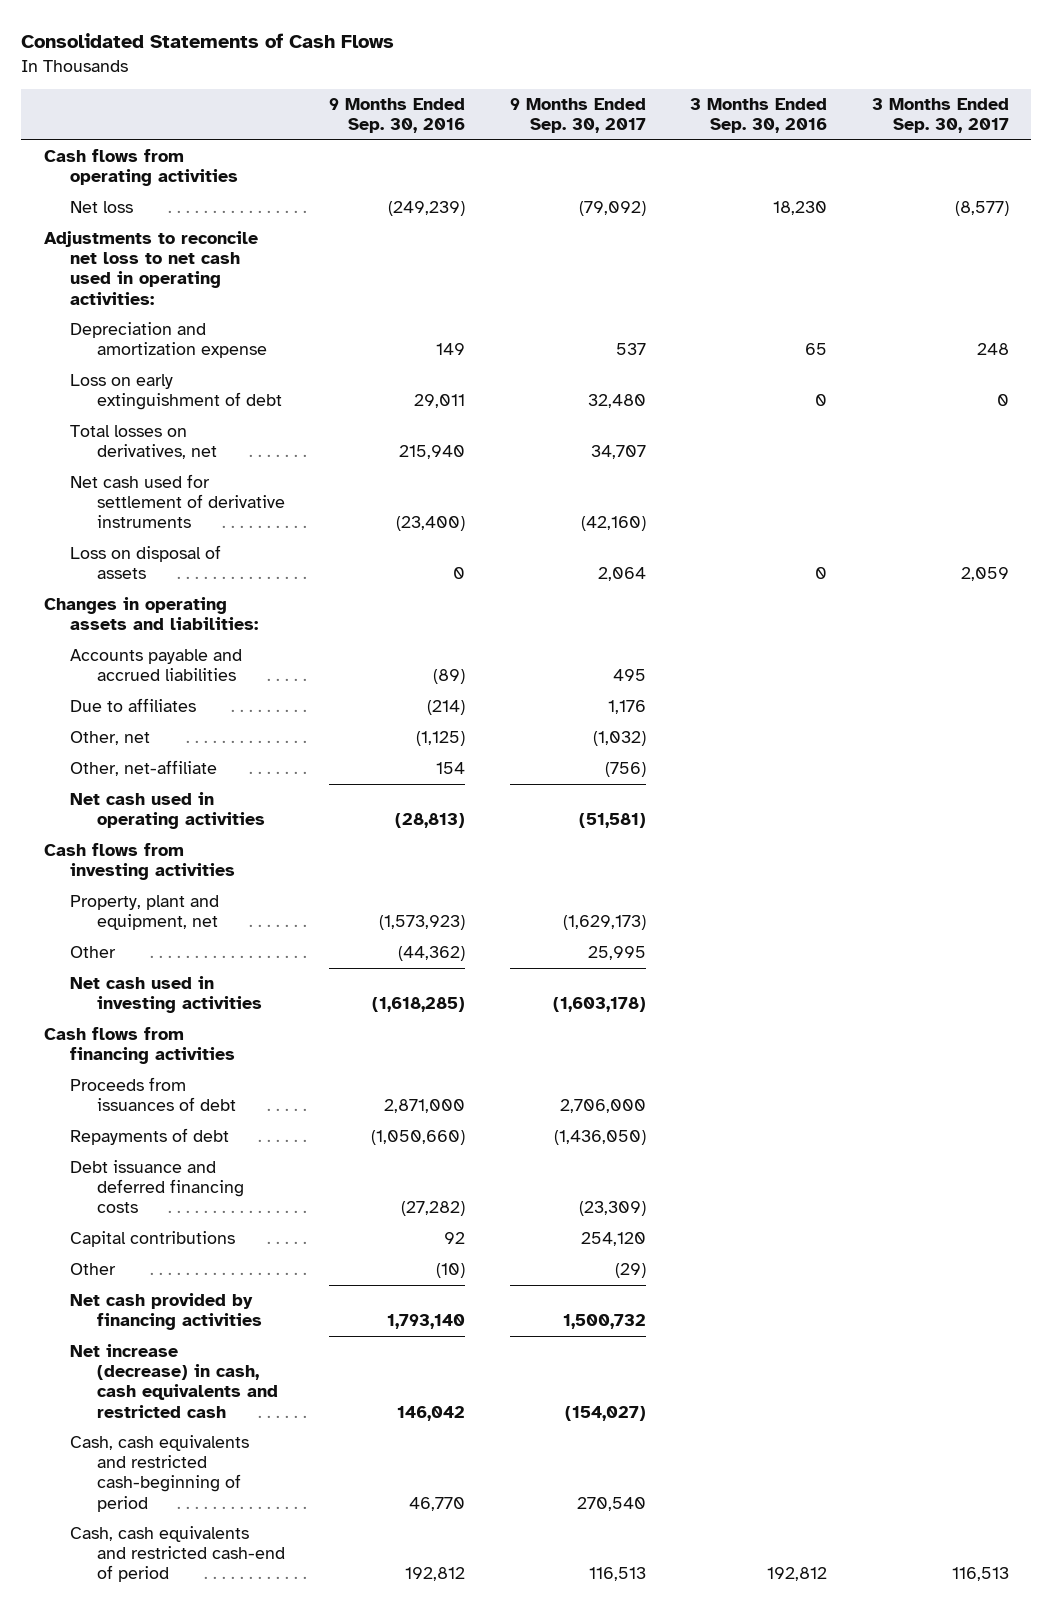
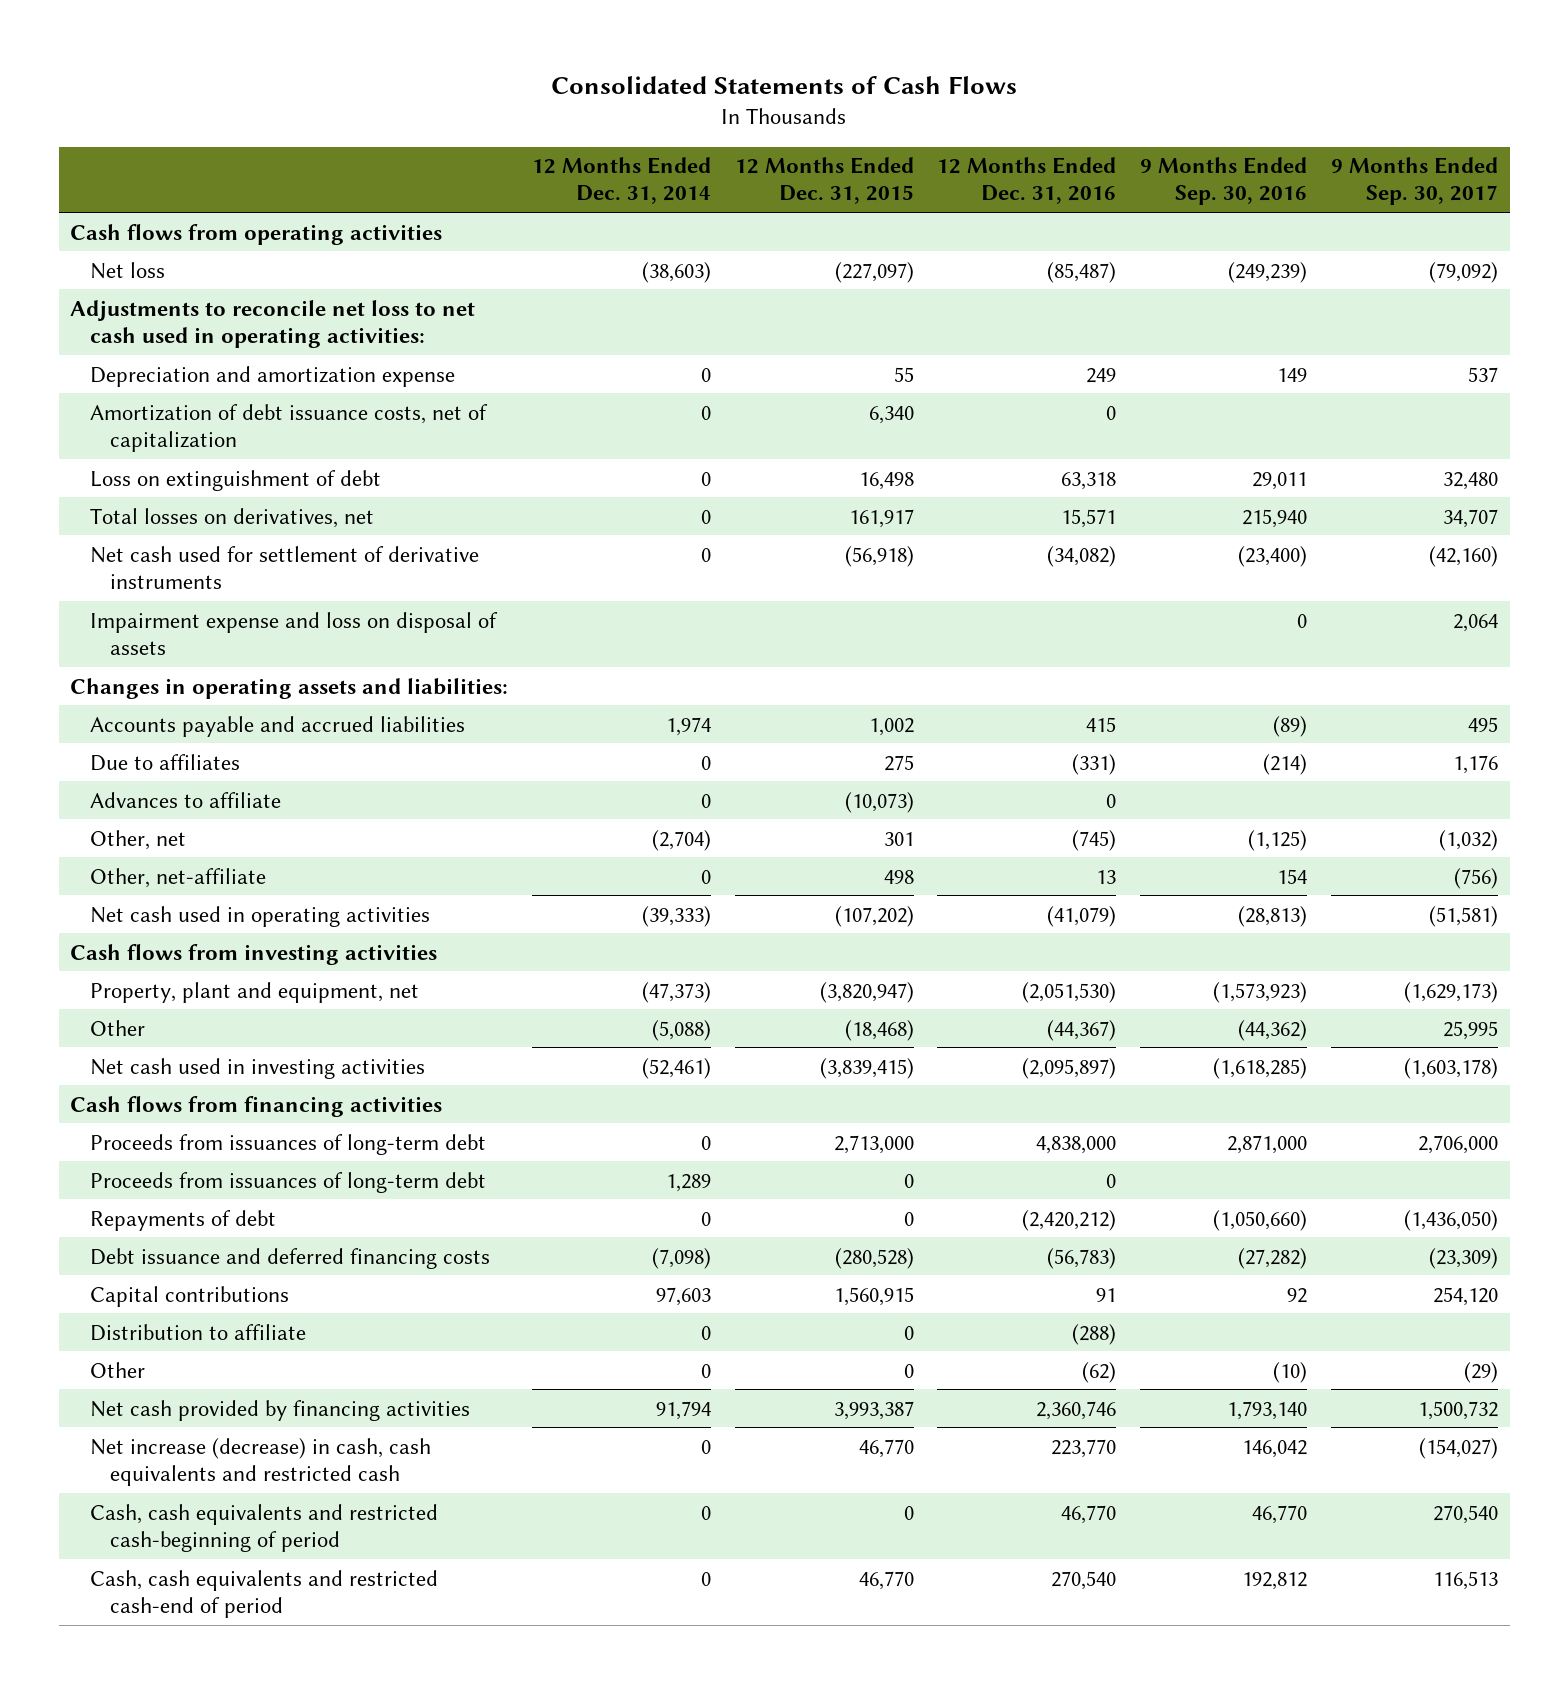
- | 9 Months Ended Sep. 30, 2016 | 9 Months Ended Sep. 30, 2017 | 3 Months Ended Sep. 30, 2016 | 3 Months Ended Sep. 30, 2017
+ | 12 Months Ended Dec. 31, 2014 | 12 Months Ended Dec. 31, 2015 | 12 Months Ended Dec. 31, 2016 | 9 Months Ended Sep. 30, 2016 | 9 Months Ended Sep. 30, 2017
- Loss on early extinguishment of debt | 29,011 | 32,480 | 0 | 0
+ Amortization of debt issuance costs, net of capitalization | 0 | 6,340 | 0 | |
+ Loss on extinguishment of debt | 0 | 16,498 | 63,318 | 29,011 | 32,480
- Loss on disposal of assets | 0 | 2,064 | 0 | 2,059
+ Impairment expense and loss on disposal of assets | | | | 0 | 2,064
+ Advances to affiliate | 0 | (10,073) | 0 | |
- Proceeds from issuances of debt | 2,871,000 | 2,706,000 | |
+ Proceeds from issuances of long-term debt | 0 | 2,713,000 | 4,838,000 | 2,871,000 | 2,706,000
+ Proceeds from issuances of long-term debt | 1,289 | 0 | 0 | |
+ Distribution to affiliate | 0 | 0 | (288) | |

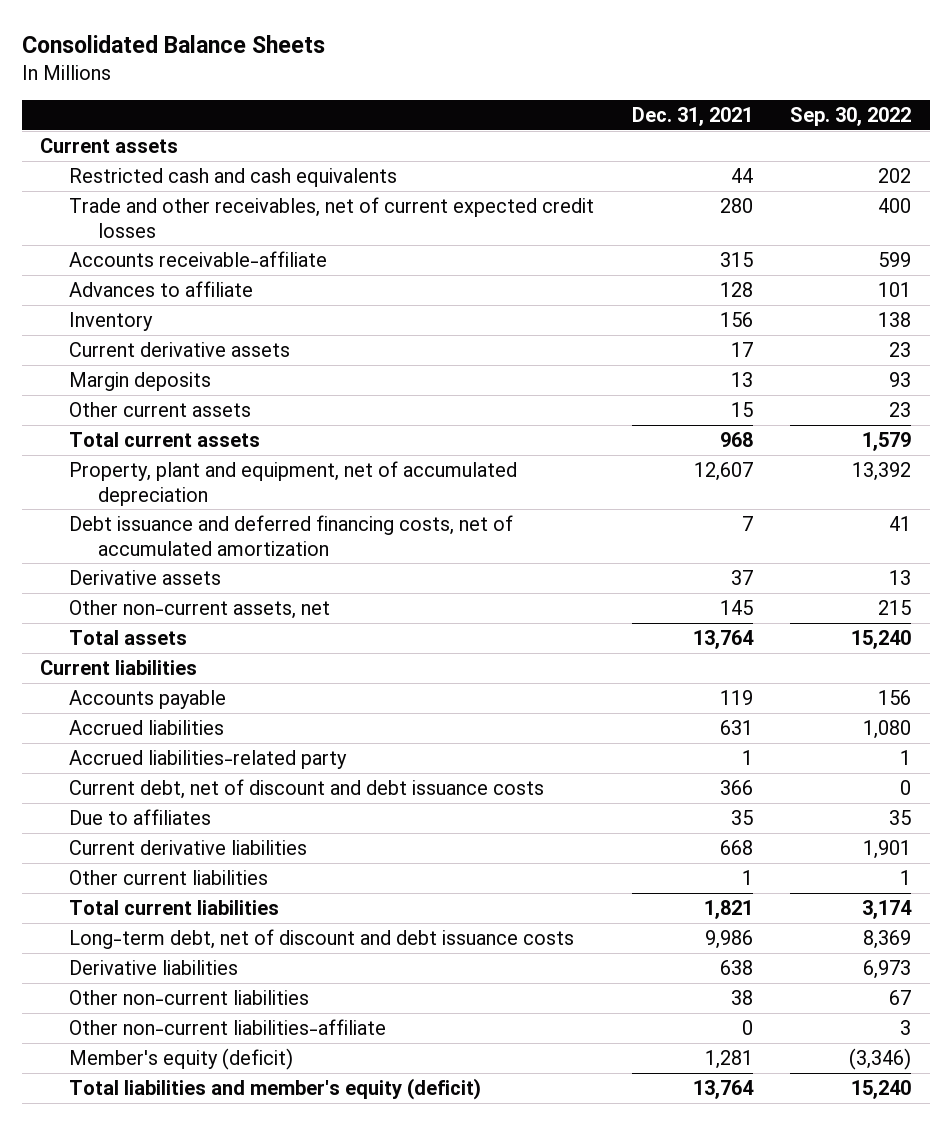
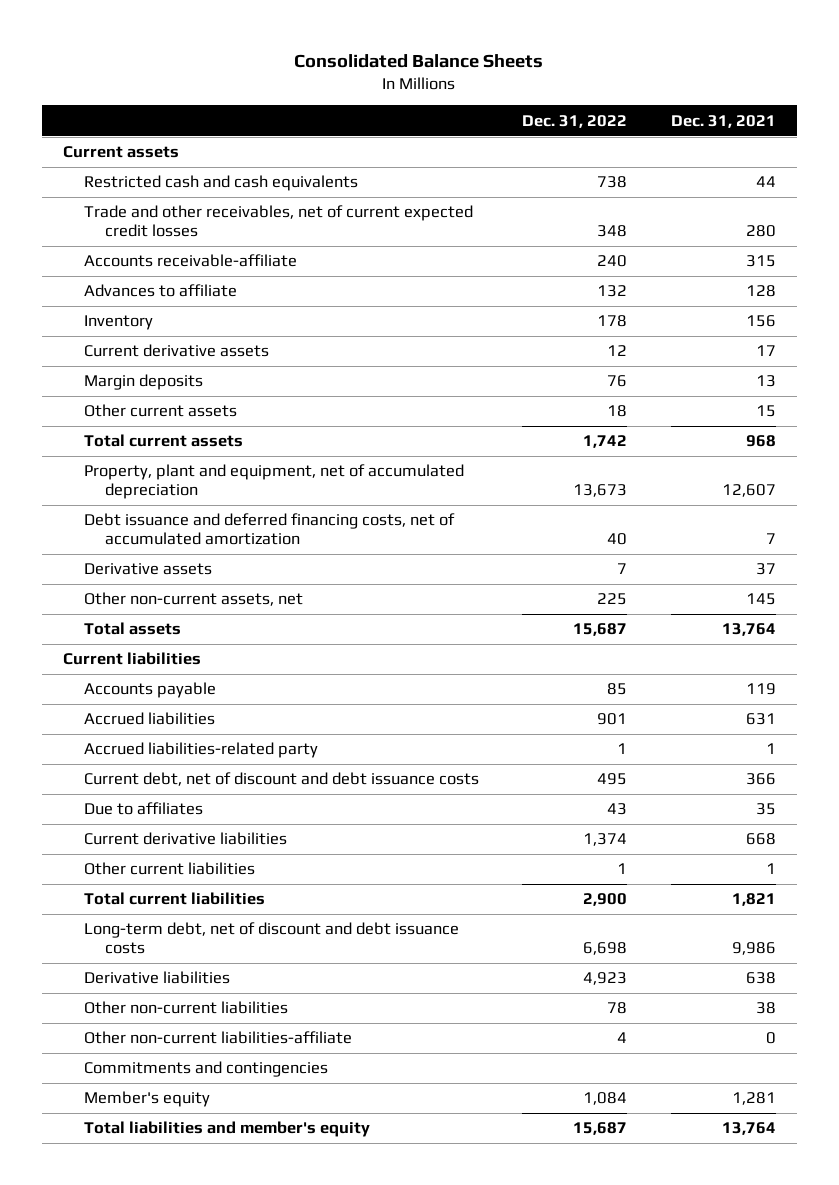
- | Dec. 31, 2021 | Sep. 30, 2022
+ | Dec. 31, 2022 | Dec. 31, 2021
- Member's equity (deficit) | 1,281 | (3,346)
- Total liabilities and member's equity (deficit) | 13,764 | 15,240
+ Commitments and contingencies
+ Member's equity | 1,084 | 1,281
+ Total liabilities and member's equity | 15,687 | 13,764

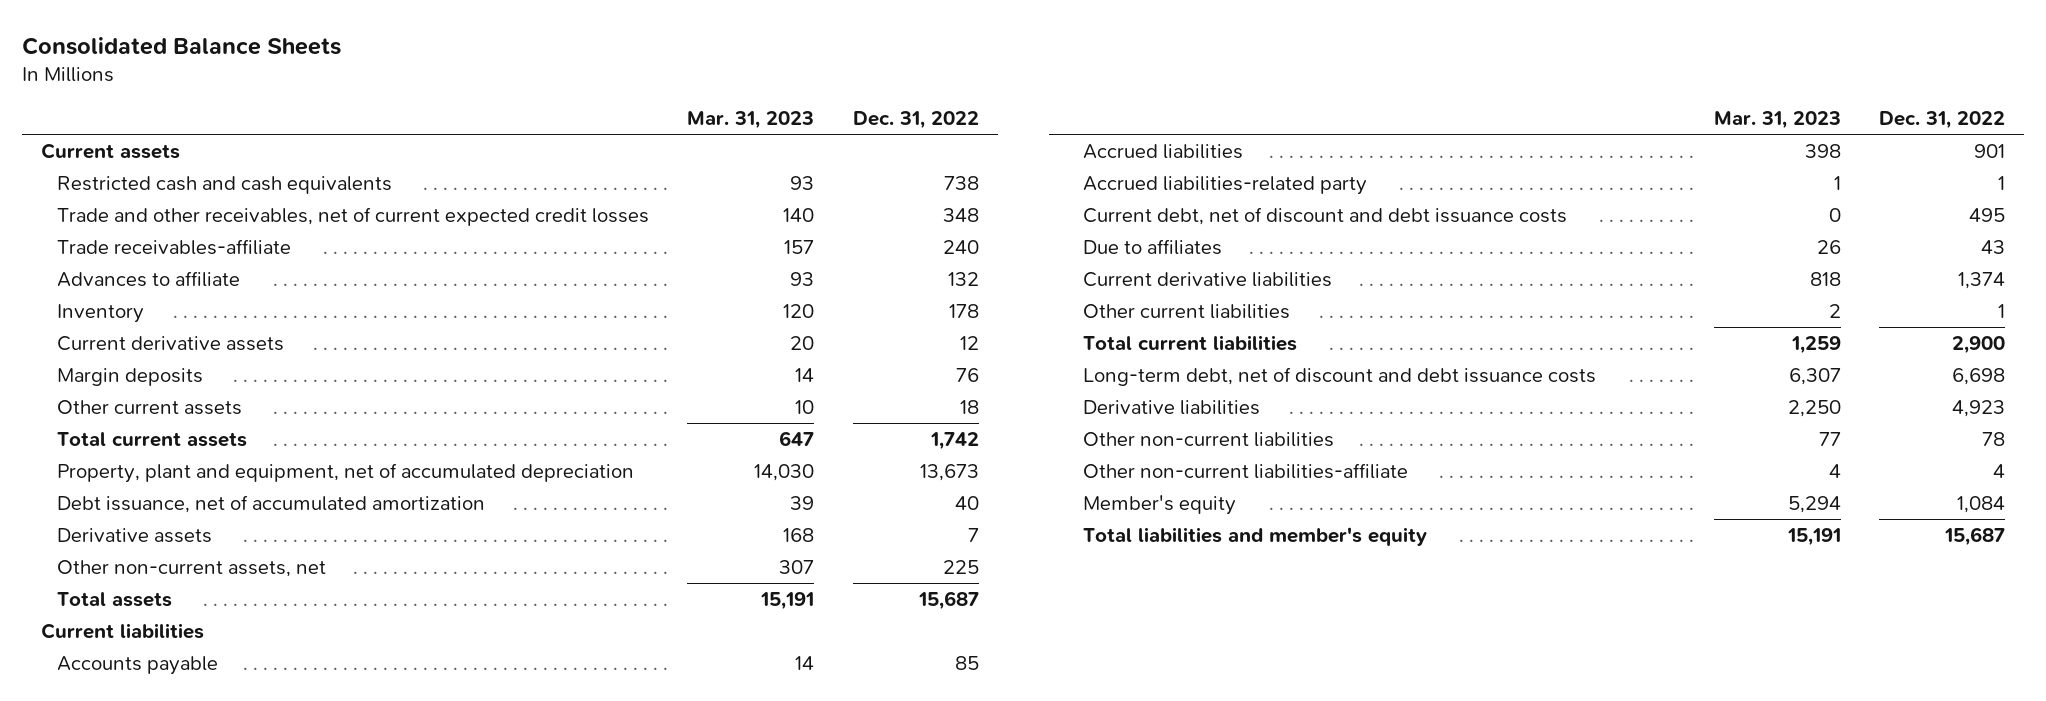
- | Dec. 31, 2022 | Dec. 31, 2021
+ | Mar. 31, 2023 | Dec. 31, 2022
- Accounts receivable-affiliate | 240 | 315
+ Trade receivables-affiliate | 157 | 240
- Debt issuance and deferred financing costs, net of accumulated amortization | 40 | 7
+ Debt issuance, net of accumulated amortization | 39 | 40
- Commitments and contingencies

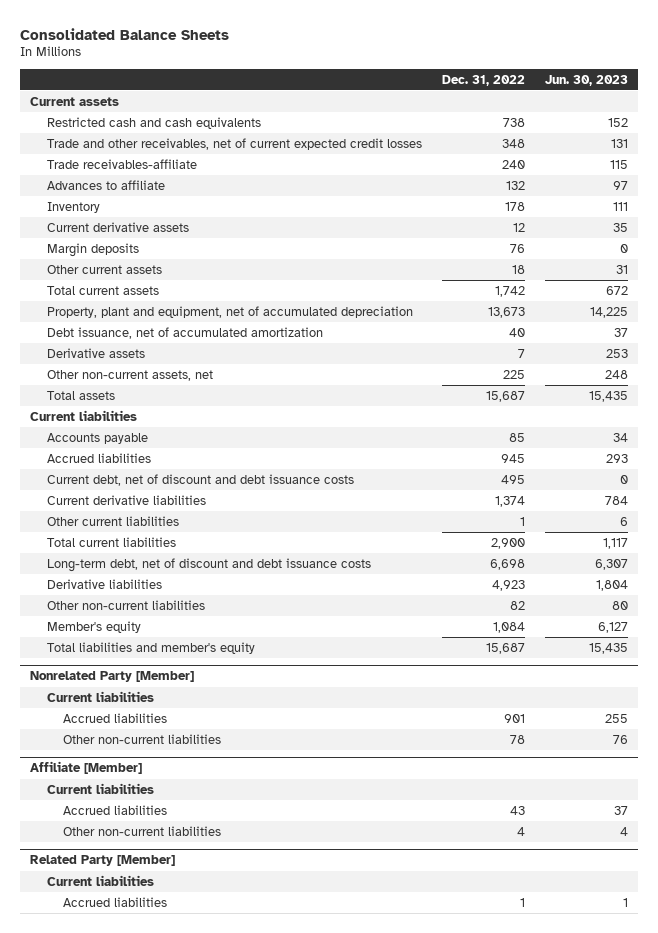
- | Mar. 31, 2023 | Dec. 31, 2022
+ | Dec. 31, 2022 | Jun. 30, 2023
- Accrued liabilities | 398 | 901
- Accrued liabilities-related party | 1 | 1
+ Accrued liabilities | 945 | 293
- Due to affiliates | 26 | 43
- Other non-current liabilities | 77 | 78
- Other non-current liabilities-affiliate | 4 | 4
+ Other non-current liabilities | 82 | 80
+ Nonrelated Party [Member]
+ Current liabilities
+ Accrued liabilities | 901 | 255
+ Other non-current liabilities | 78 | 76
+ Affiliate [Member]
+ Current liabilities
+ Accrued liabilities | 43 | 37
+ Other non-current liabilities | 4 | 4
+ Related Party [Member]
+ Current liabilities
+ Accrued liabilities | 1 | 1

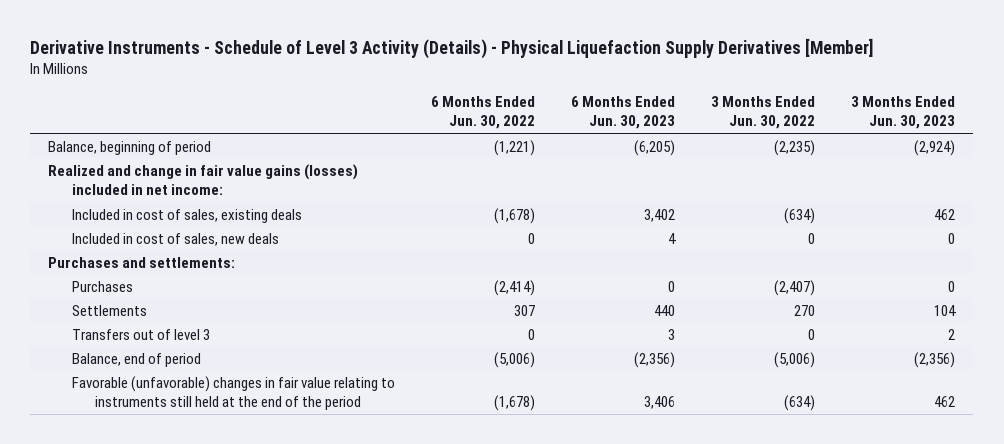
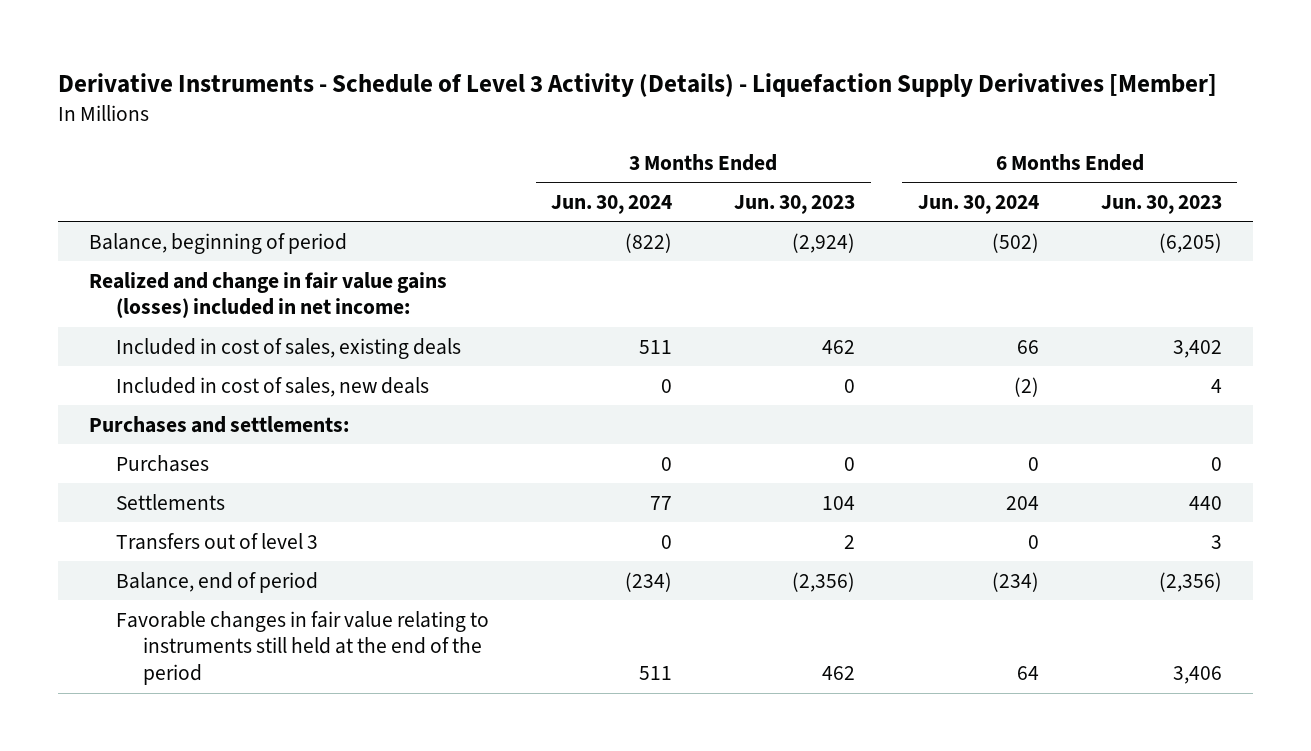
- Derivative Instruments - Schedule of Level 3 Activity (Details) - Physical Liquefaction Supply Derivatives [Member]
+ Derivative Instruments - Schedule of Level 3 Activity (Details) - Liquefaction Supply Derivatives [Member]
- | 6 Months Ended Jun. 30, 2022 | 6 Months Ended Jun. 30, 2023 | 3 Months Ended Jun. 30, 2022 | 3 Months Ended Jun. 30, 2023
+ | 3 Months Ended Jun. 30, 2024 | 3 Months Ended Jun. 30, 2023 | 6 Months Ended Jun. 30, 2024 | 6 Months Ended Jun. 30, 2023
- Favorable (unfavorable) changes in fair value relating to instruments still held at the end of the period | (1,678) | 3,406 | (634) | 462
+ Favorable changes in fair value relating to instruments still held at the end of the period | 511 | 462 | 64 | 3,406

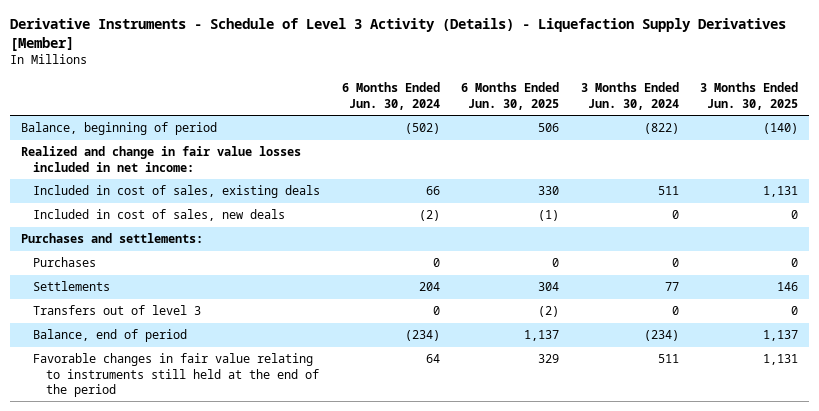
- | 3 Months Ended Jun. 30, 2024 | 3 Months Ended Jun. 30, 2023 | 6 Months Ended Jun. 30, 2024 | 6 Months Ended Jun. 30, 2023
+ | 6 Months Ended Jun. 30, 2024 | 6 Months Ended Jun. 30, 2025 | 3 Months Ended Jun. 30, 2024 | 3 Months Ended Jun. 30, 2025
- Realized and change in fair value gains (losses) included in net income:
+ Realized and change in fair value losses included in net income:

